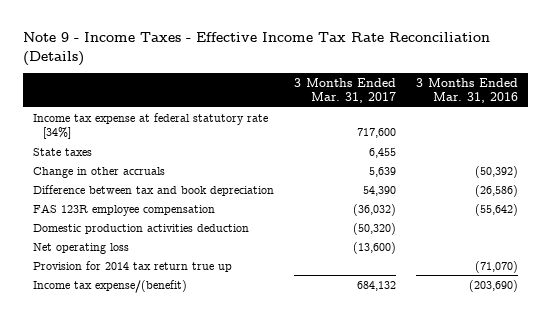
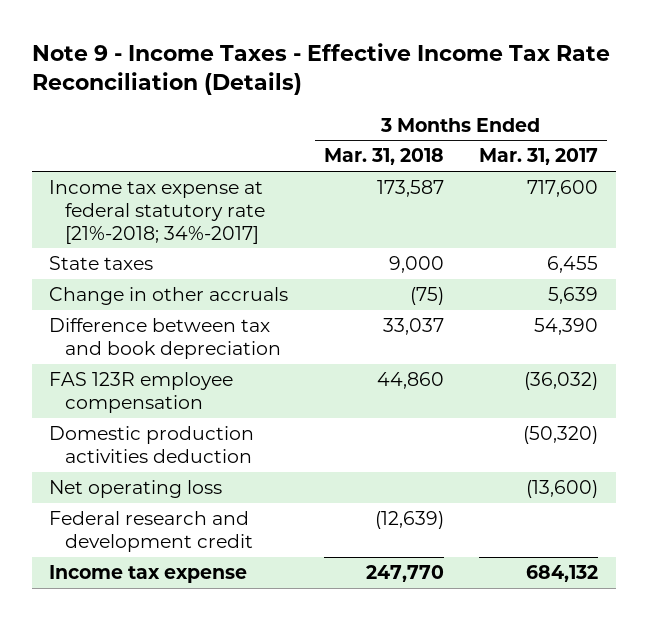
- | 3 Months Ended Mar. 31, 2017 | 3 Months Ended Mar. 31, 2016
+ | 3 Months Ended Mar. 31, 2018 | 3 Months Ended Mar. 31, 2017
- Income tax expense at federal statutory rate [34%] | 717,600 |
+ Income tax expense at federal statutory rate [21%-2018; 34%-2017] | 173,587 | 717,600
- Provision for 2014 tax return true up | | (71,070)
- Income tax expense/(benefit) | 684,132 | (203,690)
+ Federal research and development credit | (12,639) |
+ Income tax expense | 247,770 | 684,132

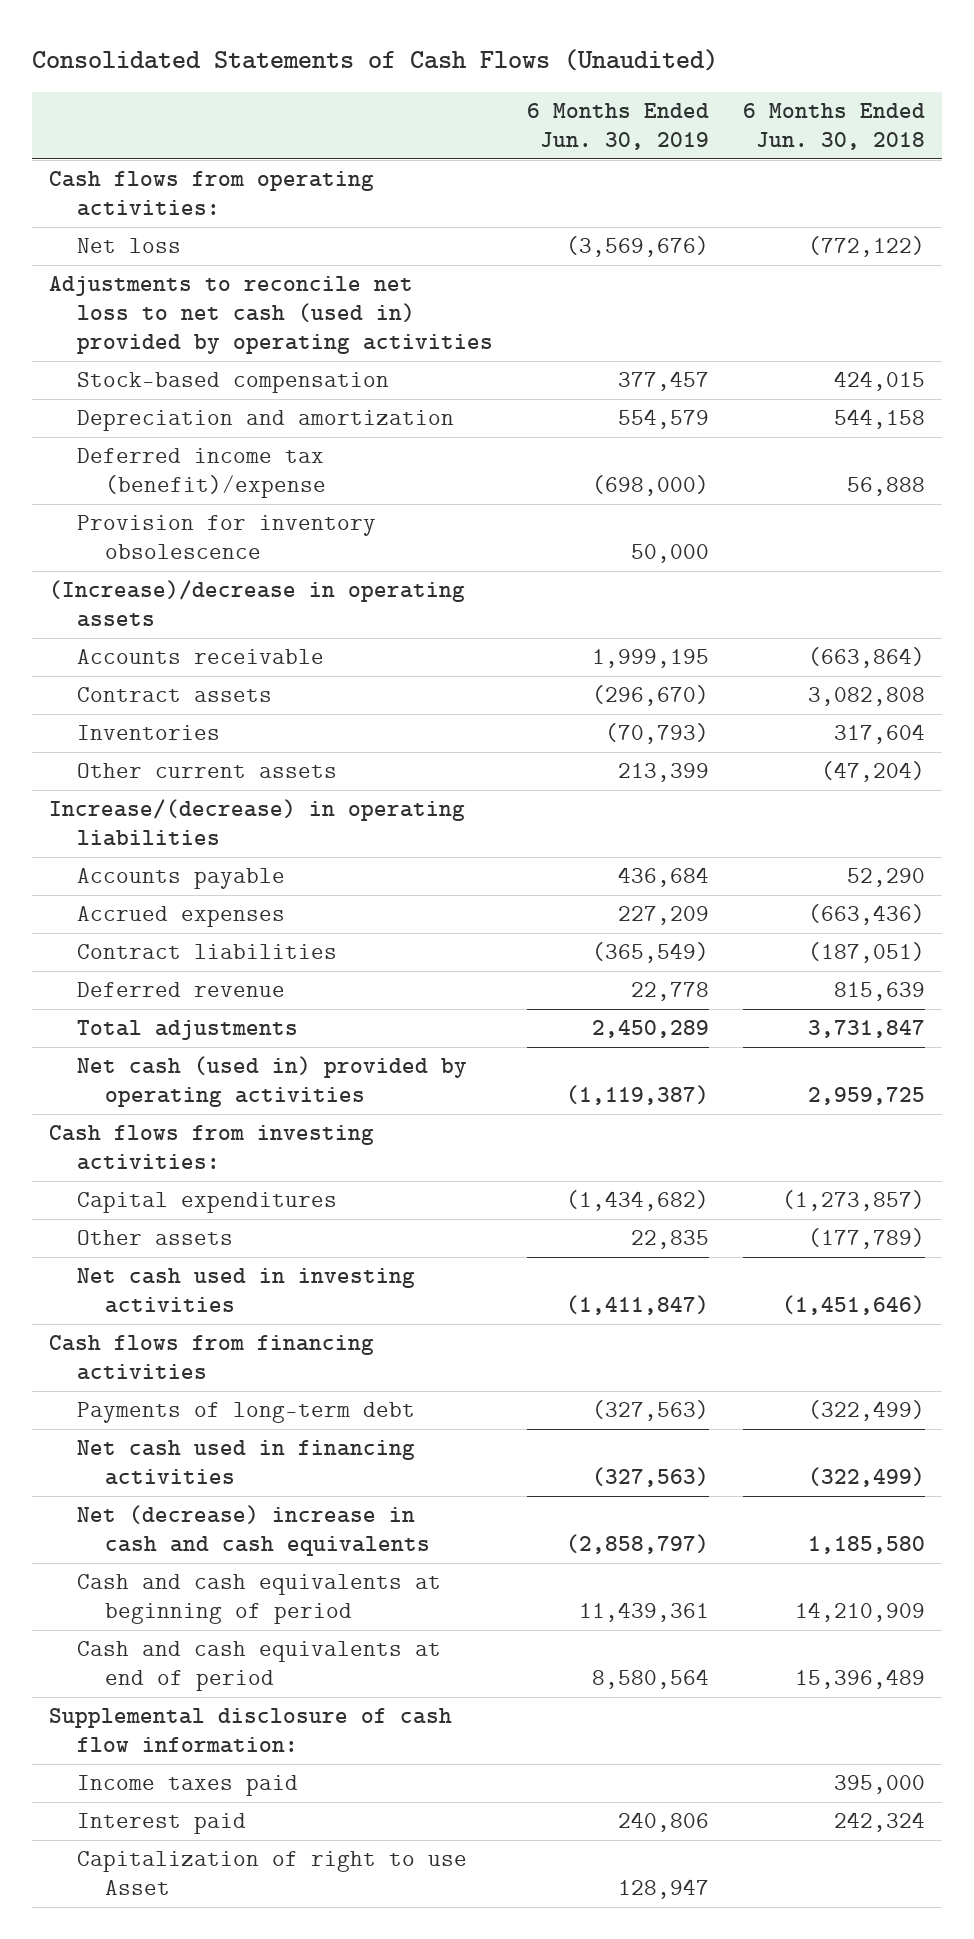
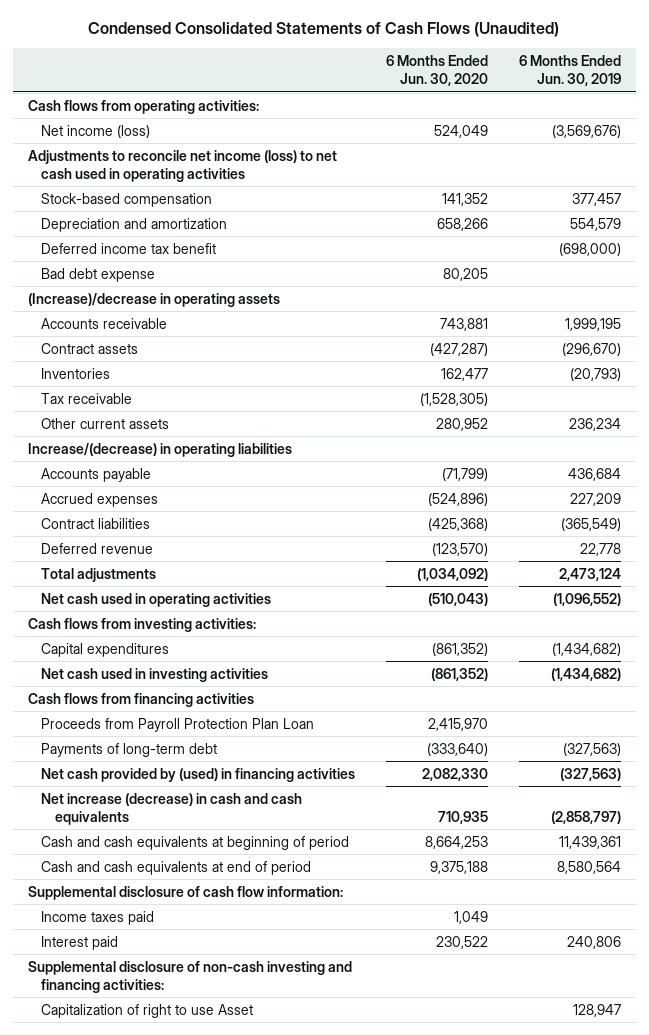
- Consolidated Statements of Cash Flows (Unaudited)
+ Condensed Consolidated Statements of Cash Flows (Unaudited)
- | 6 Months Ended Jun. 30, 2019 | 6 Months Ended Jun. 30, 2018
+ | 6 Months Ended Jun. 30, 2020 | 6 Months Ended Jun. 30, 2019
- Net loss | (3,569,676) | (772,122)
- Adjustments to reconcile net loss to net cash (used in) provided by operating activities
+ Net income (loss) | 524,049 | (3,569,676)
+ Adjustments to reconcile net income (loss) to net cash used in operating activities
- Deferred income tax (benefit)/expense | (698,000) | 56,888
- Provision for inventory obsolescence | 50,000 |
+ Deferred income tax benefit | | (698,000)
+ Bad debt expense | 80,205 |
- Inventories | (70,793) | 317,604
- Other current assets | 213,399 | (47,204)
+ Inventories | 162,477 | (20,793)
+ Tax receivable | (1,528,305) |
+ Other current assets | 280,952 | 236,234
- Total adjustments | 2,450,289 | 3,731,847
- Net cash (used in) provided by operating activities | (1,119,387) | 2,959,725
+ Total adjustments | (1,034,092) | 2,473,124
+ Net cash used in operating activities | (510,043) | (1,096,552)
- Other assets | 22,835 | (177,789)
- Net cash used in investing activities | (1,411,847) | (1,451,646)
+ Net cash used in investing activities | (861,352) | (1,434,682)
+ Proceeds from Payroll Protection Plan Loan | 2,415,970 |
- Net cash used in financing activities | (327,563) | (322,499)
- Net (decrease) increase in cash and cash equivalents | (2,858,797) | 1,185,580
+ Net cash provided by (used) in financing activities | 2,082,330 | (327,563)
+ Net increase (decrease) in cash and cash equivalents | 710,935 | (2,858,797)
+ Supplemental disclosure of non-cash investing and financing activities:

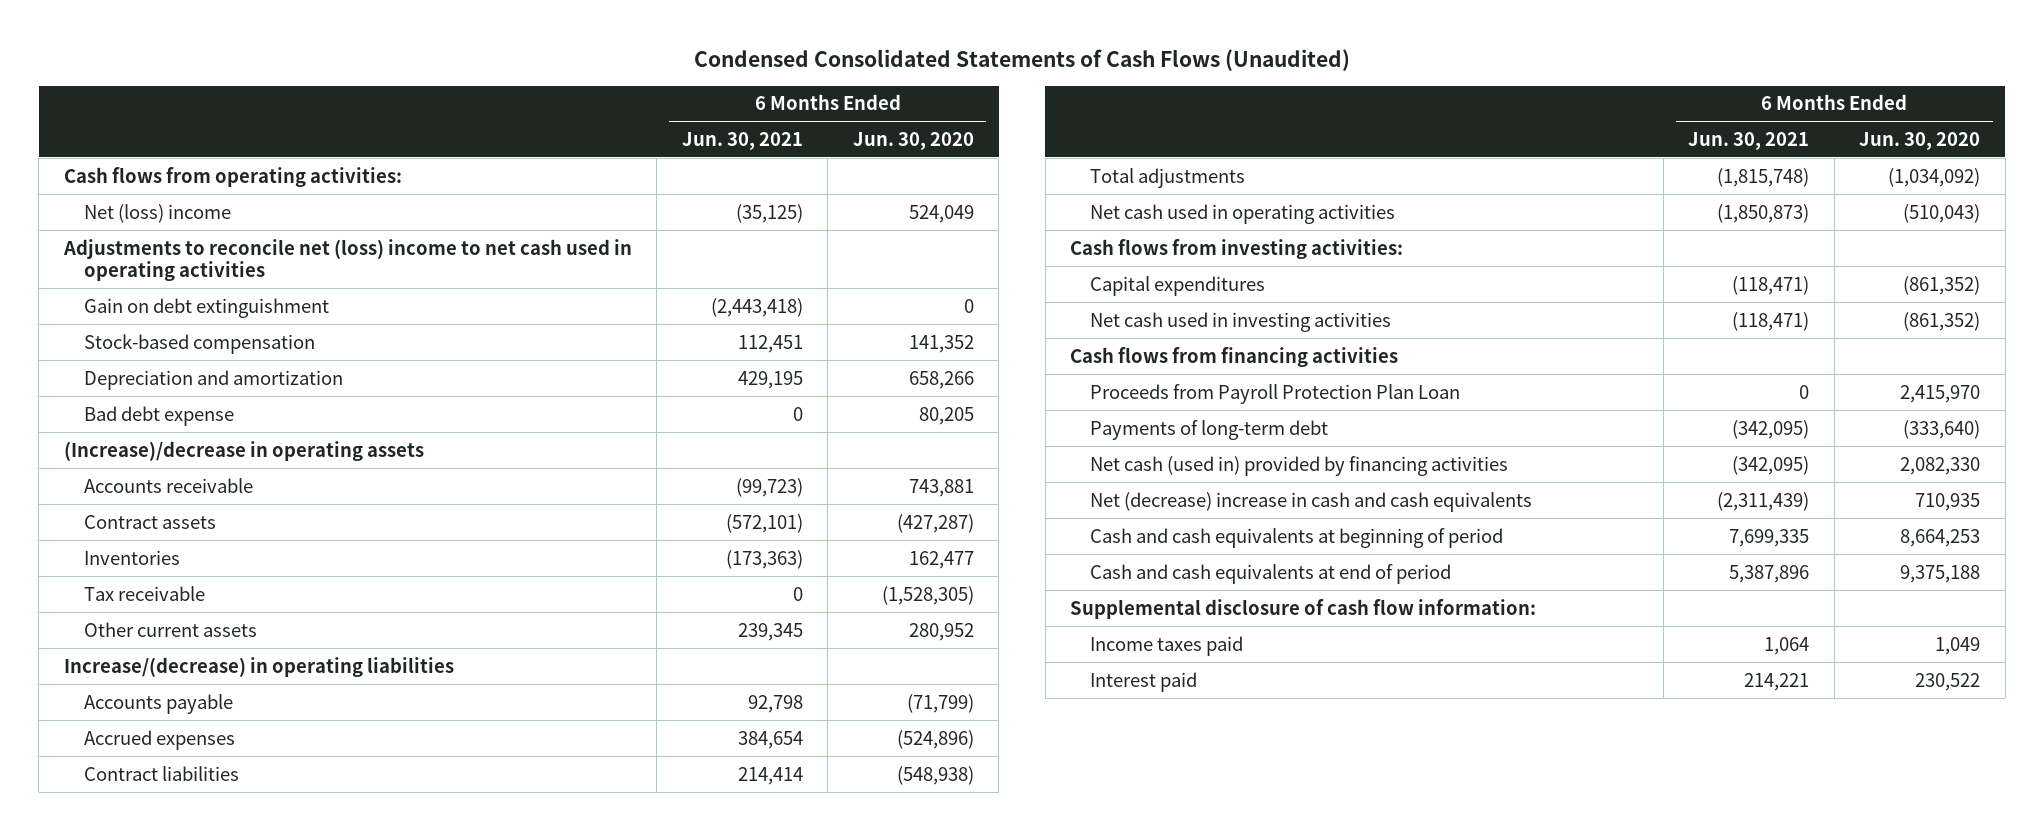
- | 6 Months Ended Jun. 30, 2020 | 6 Months Ended Jun. 30, 2019
+ | 6 Months Ended Jun. 30, 2021 | 6 Months Ended Jun. 30, 2020
- Net income (loss) | 524,049 | (3,569,676)
- Adjustments to reconcile net income (loss) to net cash used in operating activities
+ Net (loss) income | (35,125) | 524,049
+ Adjustments to reconcile net (loss) income to net cash used in operating activities
+ Gain on debt extinguishment | (2,443,418) | 0
- Deferred income tax benefit | | (698,000)
- Contract liabilities | (425,368) | (365,549)
- Deferred revenue | (123,570) | 22,778
+ Contract liabilities | 214,414 | (548,938)
- Net cash provided by (used) in financing activities | 2,082,330 | (327,563)
- Net increase (decrease) in cash and cash equivalents | 710,935 | (2,858,797)
+ Net cash (used in) provided by financing activities | (342,095) | 2,082,330
+ Net (decrease) increase in cash and cash equivalents | (2,311,439) | 710,935
- Supplemental disclosure of non-cash investing and financing activities:
- Capitalization of right to use Asset | | 128,947

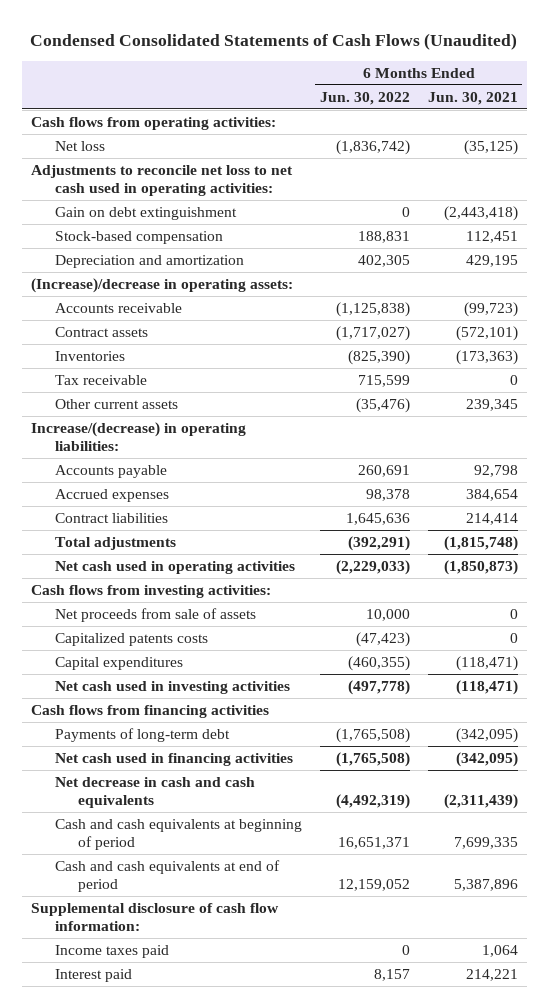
- | 6 Months Ended Jun. 30, 2021 | 6 Months Ended Jun. 30, 2020
+ | 6 Months Ended Jun. 30, 2022 | 6 Months Ended Jun. 30, 2021
- Net (loss) income | (35,125) | 524,049
- Adjustments to reconcile net (loss) income to net cash used in operating activities
+ Net loss | (1,836,742) | (35,125)
+ Adjustments to reconcile net loss to net cash used in operating activities:
- Bad debt expense | 0 | 80,205
- (Increase)/decrease in operating assets
+ (Increase)/decrease in operating assets:
- Increase/(decrease) in operating liabilities
+ Increase/(decrease) in operating liabilities:
+ Net proceeds from sale of assets | 10,000 | 0
+ Capitalized patents costs | (47,423) | 0
- Proceeds from Payroll Protection Plan Loan | 0 | 2,415,970
- Net cash (used in) provided by financing activities | (342,095) | 2,082,330
- Net (decrease) increase in cash and cash equivalents | (2,311,439) | 710,935
+ Net cash used in financing activities | (1,765,508) | (342,095)
+ Net decrease in cash and cash equivalents | (4,492,319) | (2,311,439)

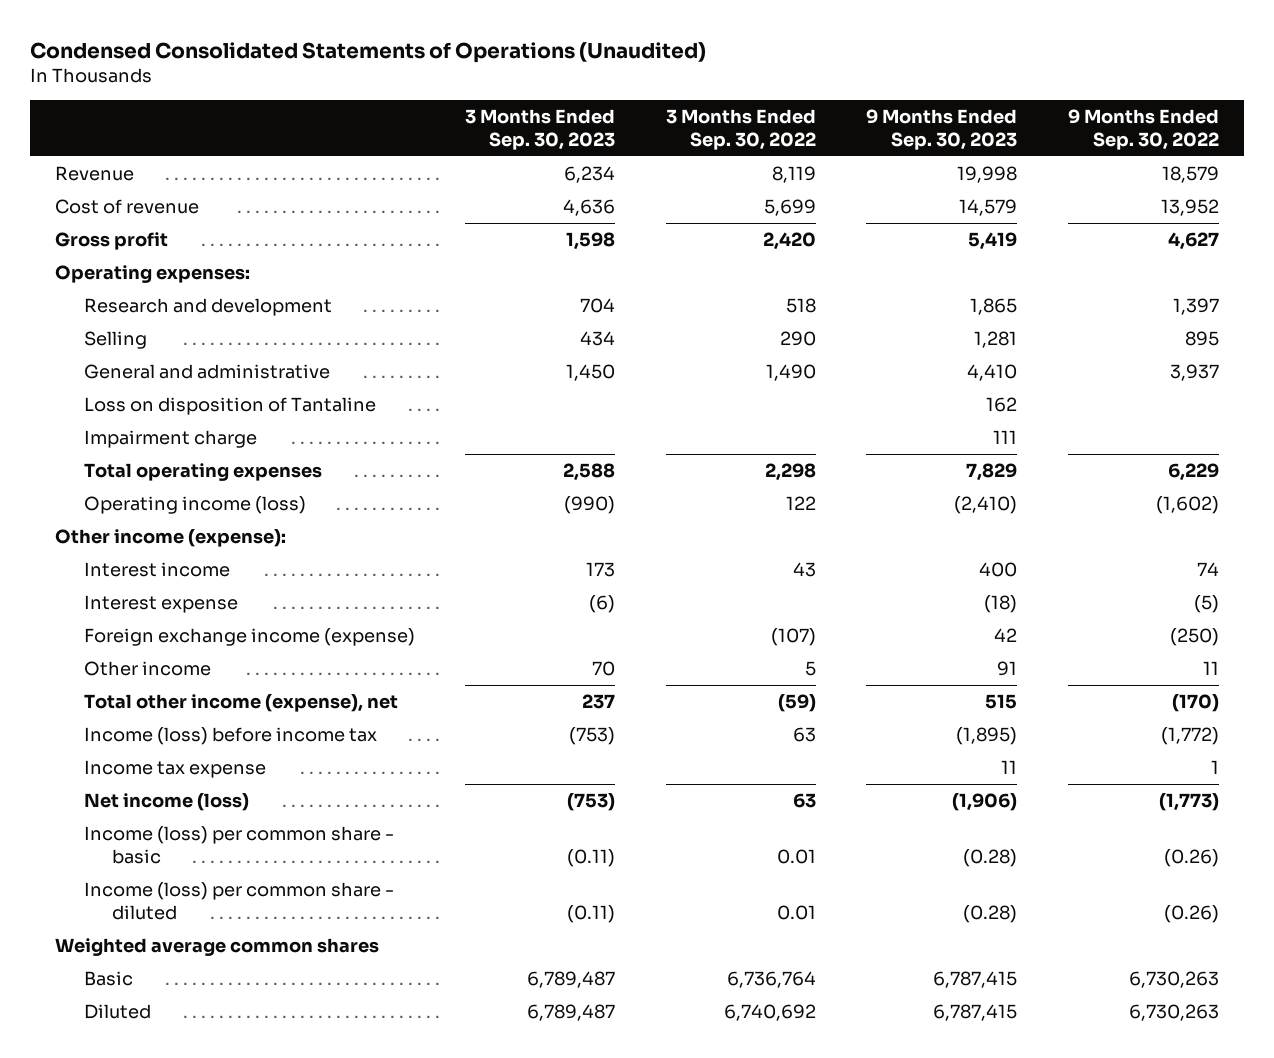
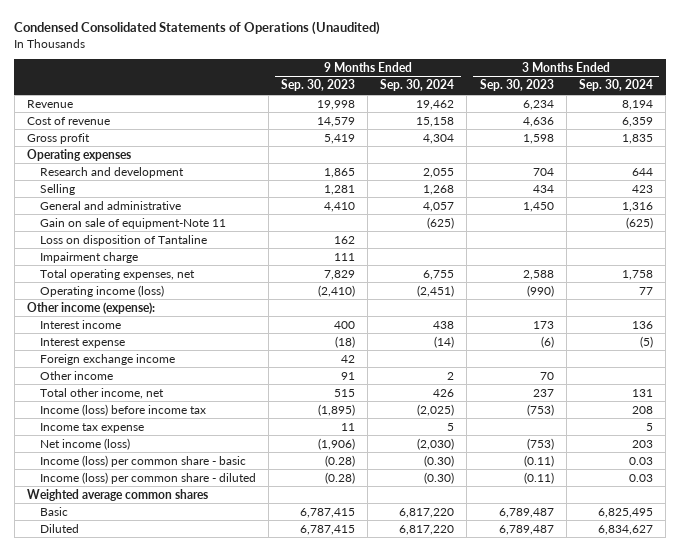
- | 3 Months Ended Sep. 30, 2023 | 3 Months Ended Sep. 30, 2022 | 9 Months Ended Sep. 30, 2023 | 9 Months Ended Sep. 30, 2022
+ | 9 Months Ended Sep. 30, 2023 | 9 Months Ended Sep. 30, 2024 | 3 Months Ended Sep. 30, 2023 | 3 Months Ended Sep. 30, 2024
- Operating expenses:
+ Operating expenses
+ Gain on sale of equipment-Note 11 | | (625) | | (625)
- Total operating expenses | 2,588 | 2,298 | 7,829 | 6,229
+ Total operating expenses, net | 7,829 | 6,755 | 2,588 | 1,758
- Foreign exchange income (expense) | | (107) | 42 | (250)
+ Foreign exchange income | 42 | | |
- Total other income (expense), net | 237 | (59) | 515 | (170)
+ Total other income, net | 515 | 426 | 237 | 131

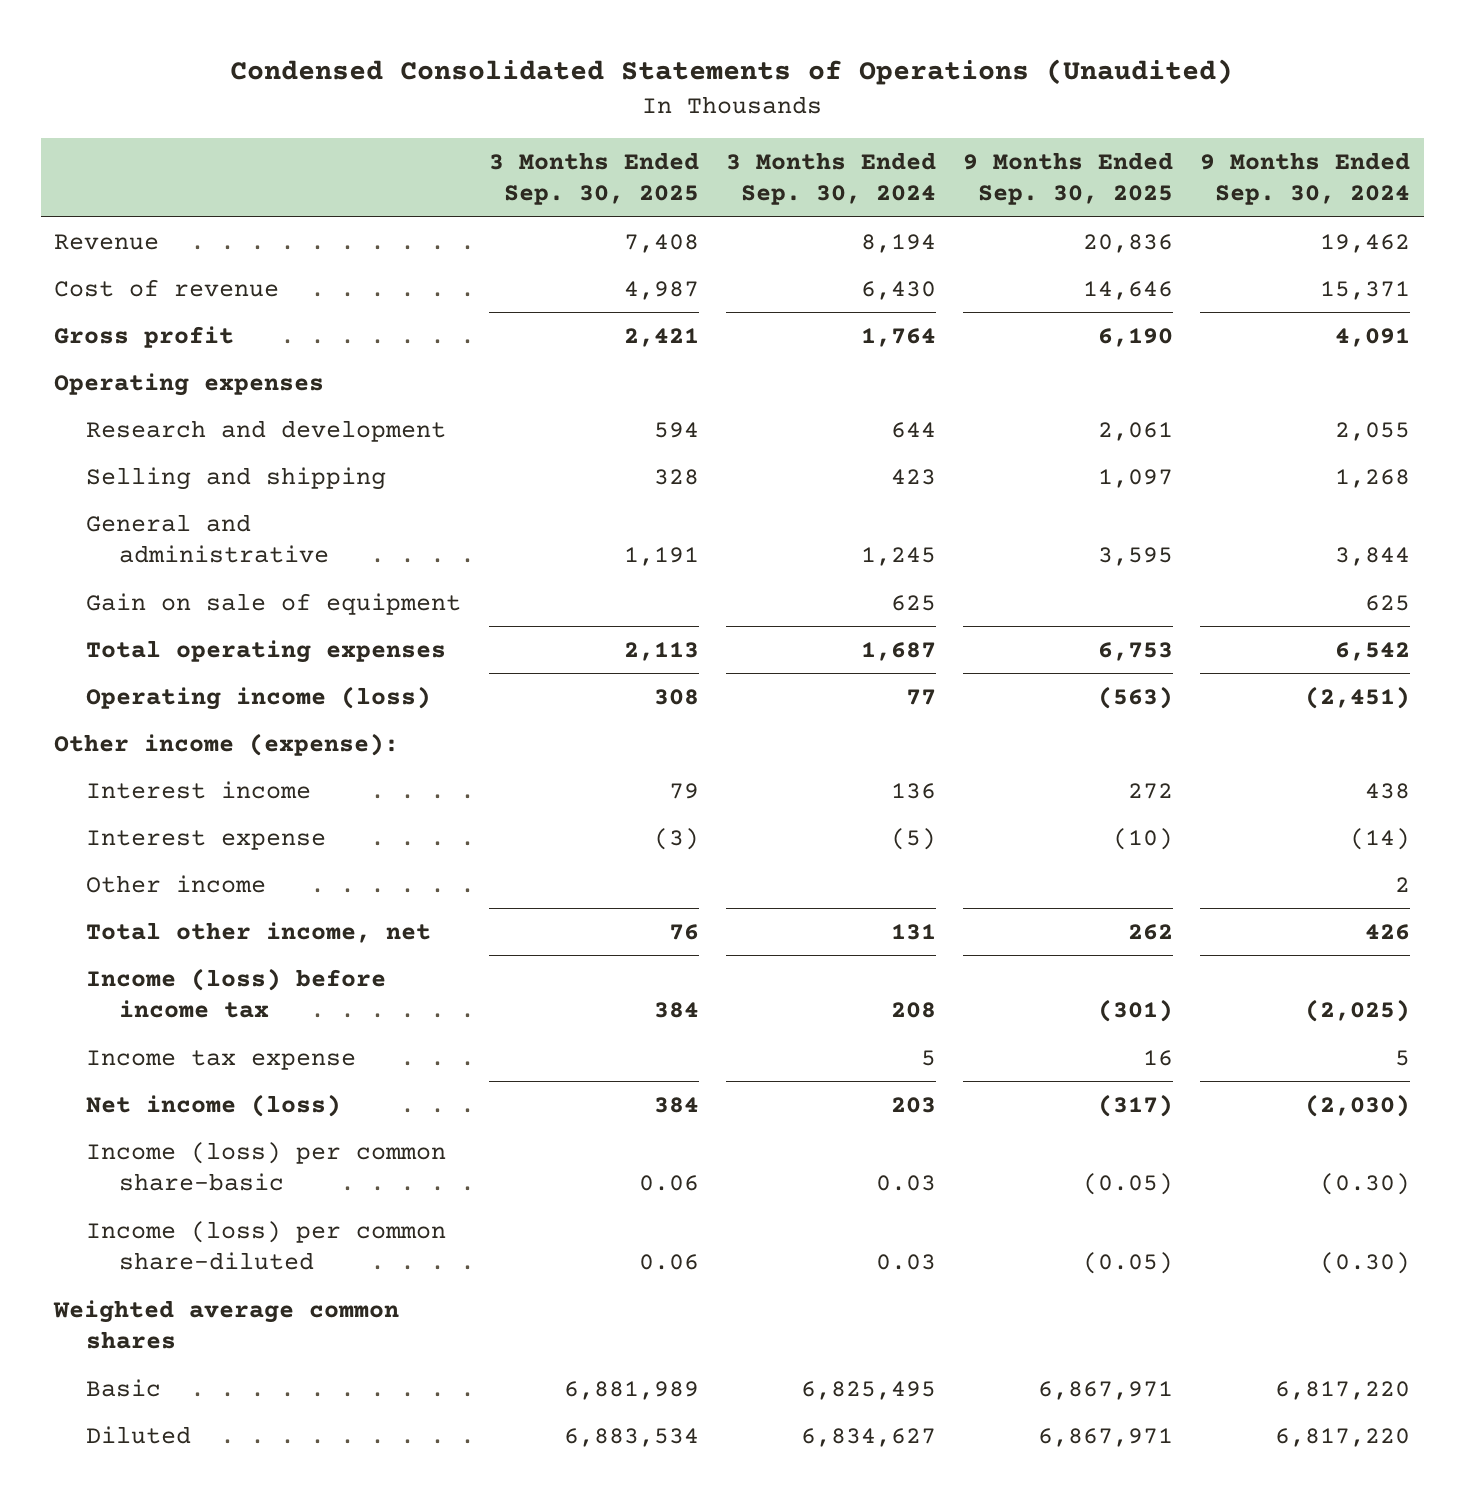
- | 9 Months Ended Sep. 30, 2023 | 9 Months Ended Sep. 30, 2024 | 3 Months Ended Sep. 30, 2023 | 3 Months Ended Sep. 30, 2024
+ | 3 Months Ended Sep. 30, 2025 | 3 Months Ended Sep. 30, 2024 | 9 Months Ended Sep. 30, 2025 | 9 Months Ended Sep. 30, 2024
- Cost of revenue | 14,579 | 15,158 | 4,636 | 6,359
- Gross profit | 5,419 | 4,304 | 1,598 | 1,835
+ Cost of revenue | 4,987 | 6,430 | 14,646 | 15,371
+ Gross profit | 2,421 | 1,764 | 6,190 | 4,091
- Selling | 1,281 | 1,268 | 434 | 423
- General and administrative | 4,410 | 4,057 | 1,450 | 1,316
- Gain on sale of equipment-Note 11 | | (625) | | (625)
- Loss on disposition of Tantaline | 162 | | |
- Impairment charge | 111 | | |
- Total operating expenses, net | 7,829 | 6,755 | 2,588 | 1,758
+ Selling and shipping | 328 | 423 | 1,097 | 1,268
+ General and administrative | 1,191 | 1,245 | 3,595 | 3,844
+ Gain on sale of equipment | | 625 | | 625
+ Total operating expenses | 2,113 | 1,687 | 6,753 | 6,542
- Foreign exchange income | 42 | | |
- Income (loss) per common share - basic | (0.28) | (0.30) | (0.11) | 0.03
- Income (loss) per common share - diluted | (0.28) | (0.30) | (0.11) | 0.03
+ Income (loss) per common share-basic | 0.06 | 0.03 | (0.05) | (0.30)
+ Income (loss) per common share-diluted | 0.06 | 0.03 | (0.05) | (0.30)

